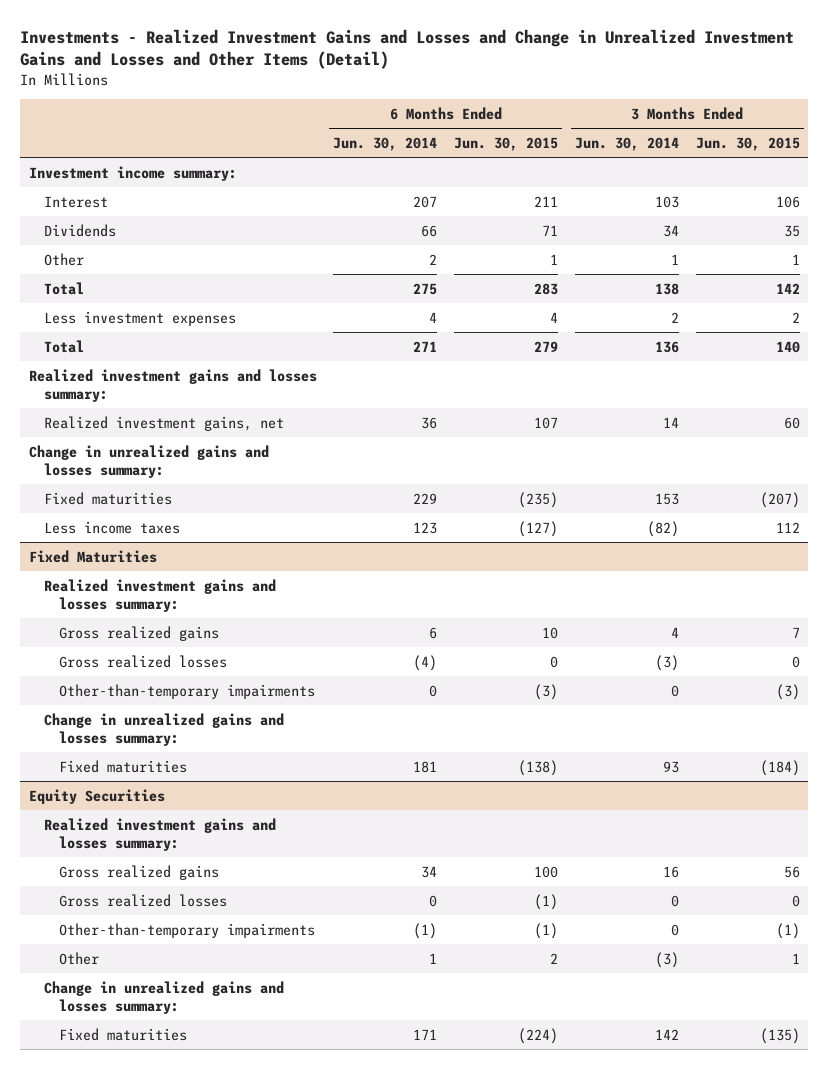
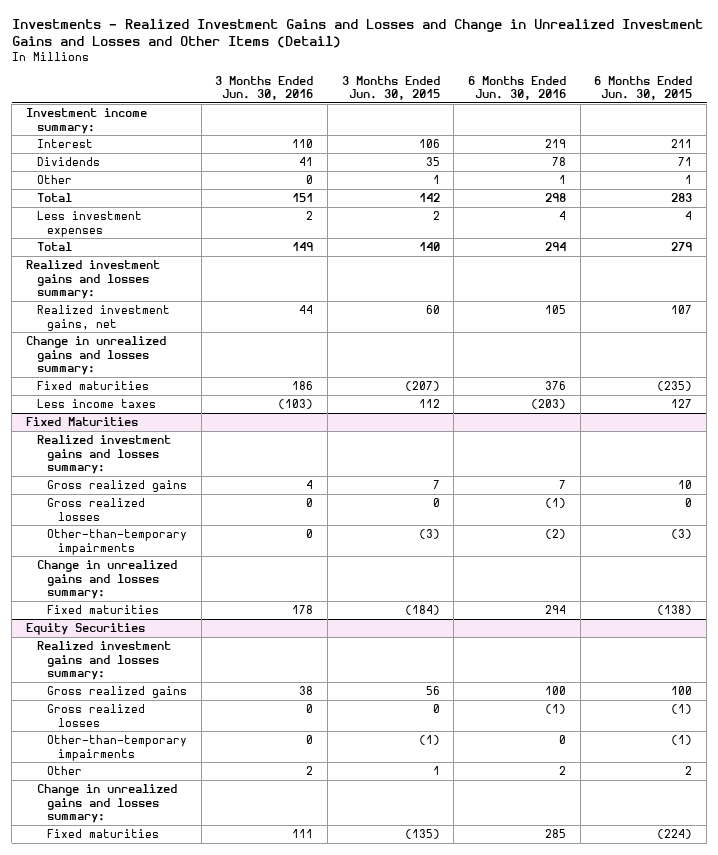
- | 6 Months Ended Jun. 30, 2014 | 6 Months Ended Jun. 30, 2015 | 3 Months Ended Jun. 30, 2014 | 3 Months Ended Jun. 30, 2015
+ | 3 Months Ended Jun. 30, 2016 | 3 Months Ended Jun. 30, 2015 | 6 Months Ended Jun. 30, 2016 | 6 Months Ended Jun. 30, 2015
- Less income taxes | 123 | (127) | (82) | 112
+ Less income taxes | (103) | 112 | (203) | 127

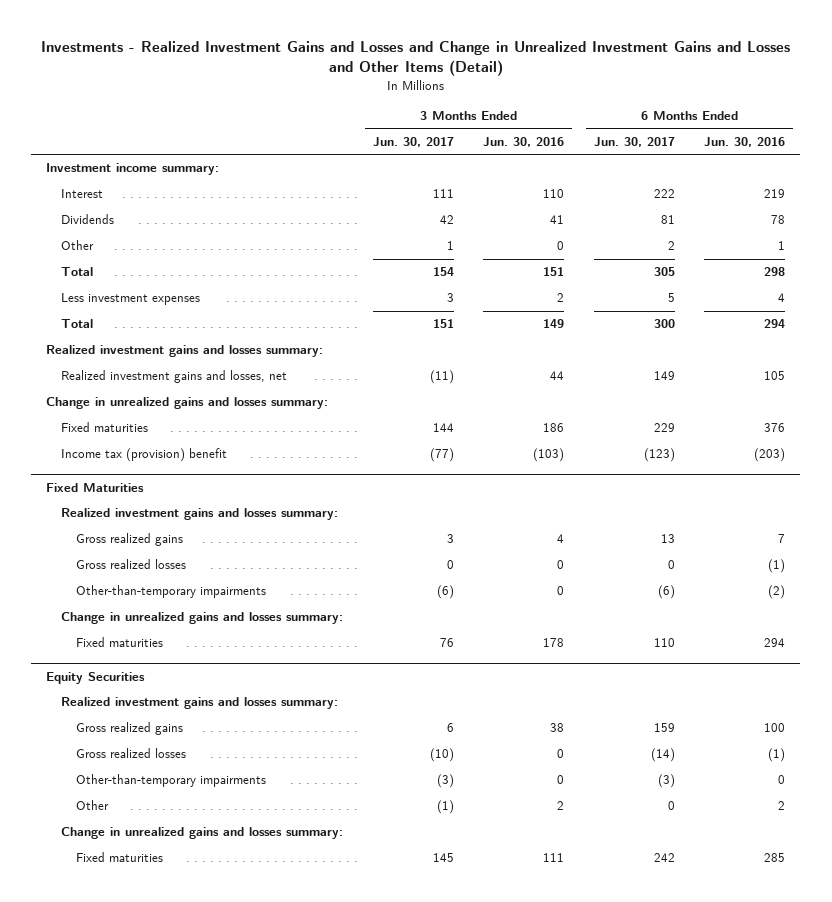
- | 3 Months Ended Jun. 30, 2016 | 3 Months Ended Jun. 30, 2015 | 6 Months Ended Jun. 30, 2016 | 6 Months Ended Jun. 30, 2015
+ | 3 Months Ended Jun. 30, 2017 | 3 Months Ended Jun. 30, 2016 | 6 Months Ended Jun. 30, 2017 | 6 Months Ended Jun. 30, 2016
- Realized investment gains, net | 44 | 60 | 105 | 107
+ Realized investment gains and losses, net | (11) | 44 | 149 | 105
- Less income taxes | (103) | 112 | (203) | 127
+ Income tax (provision) benefit | (77) | (103) | (123) | (203)

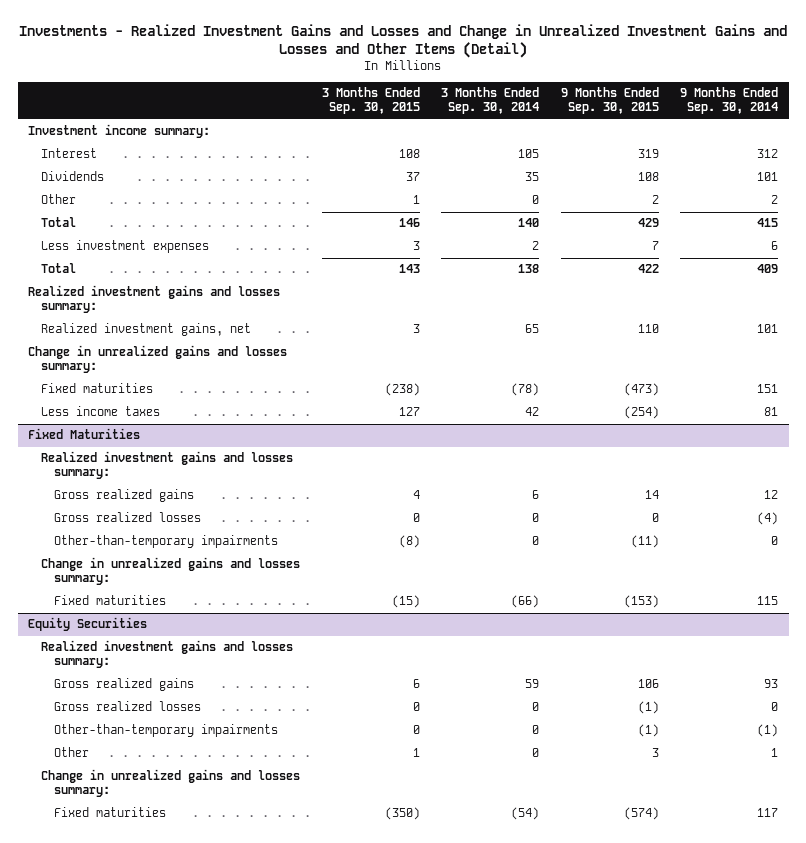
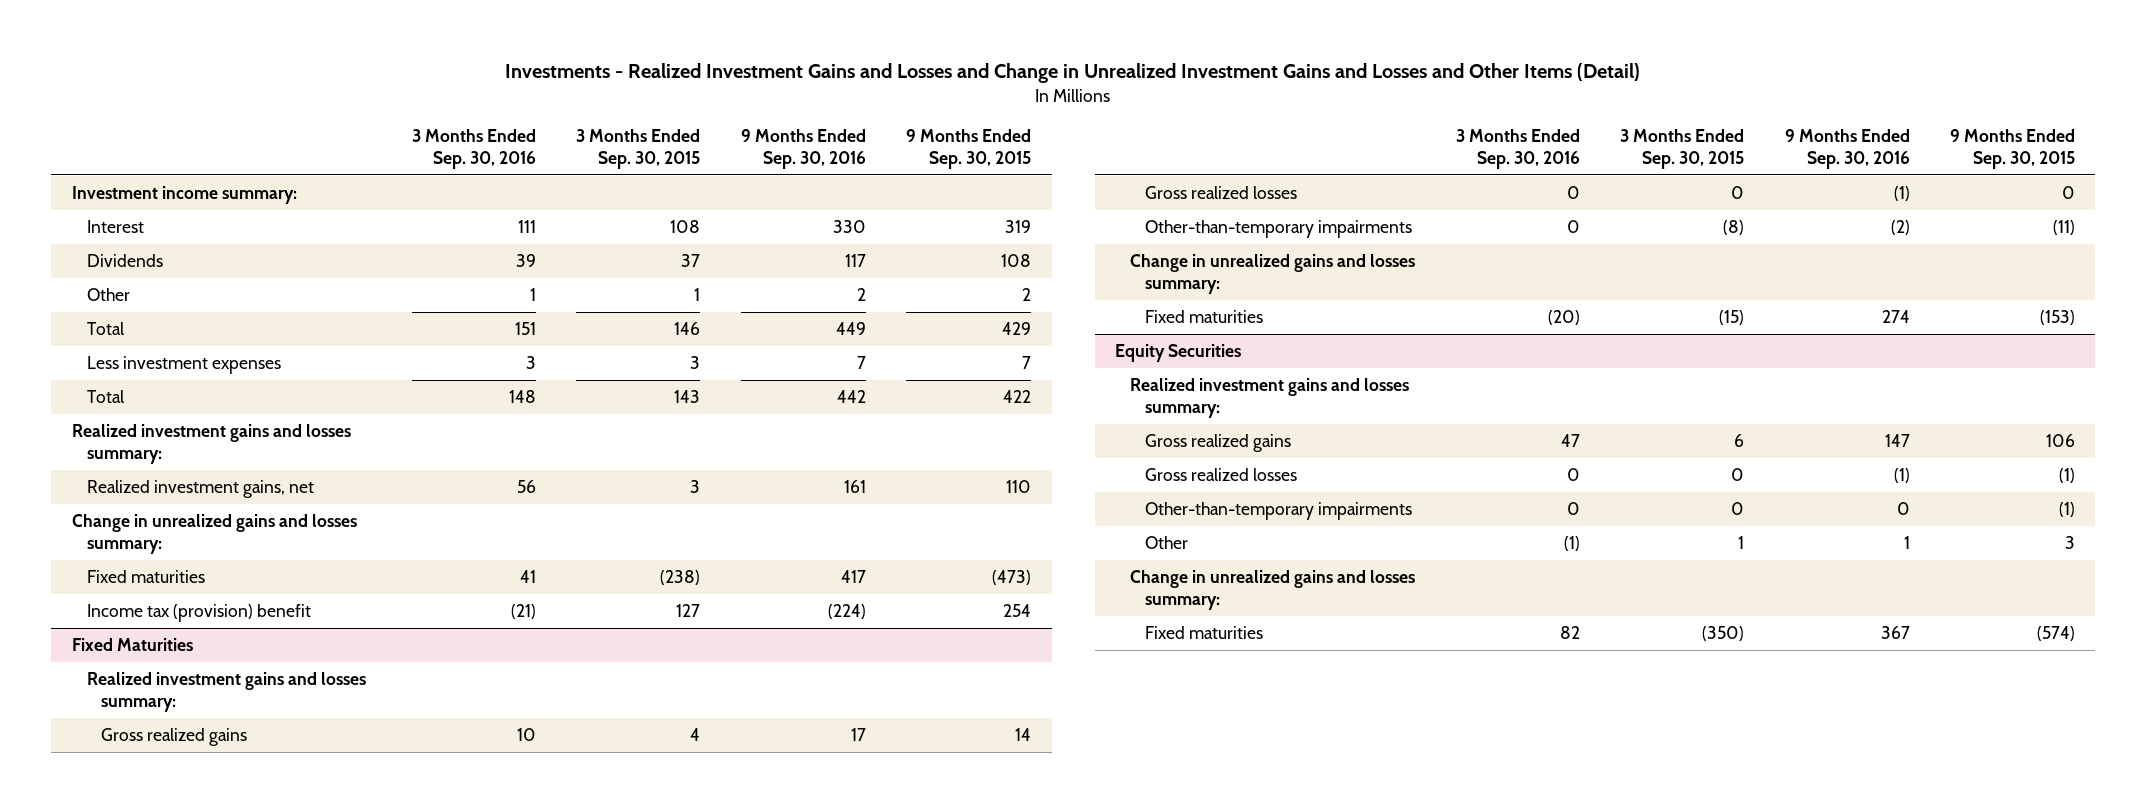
- | 3 Months Ended Sep. 30, 2015 | 3 Months Ended Sep. 30, 2014 | 9 Months Ended Sep. 30, 2015 | 9 Months Ended Sep. 30, 2014
+ | 3 Months Ended Sep. 30, 2016 | 3 Months Ended Sep. 30, 2015 | 9 Months Ended Sep. 30, 2016 | 9 Months Ended Sep. 30, 2015
- Less income taxes | 127 | 42 | (254) | 81
+ Income tax (provision) benefit | (21) | 127 | (224) | 254

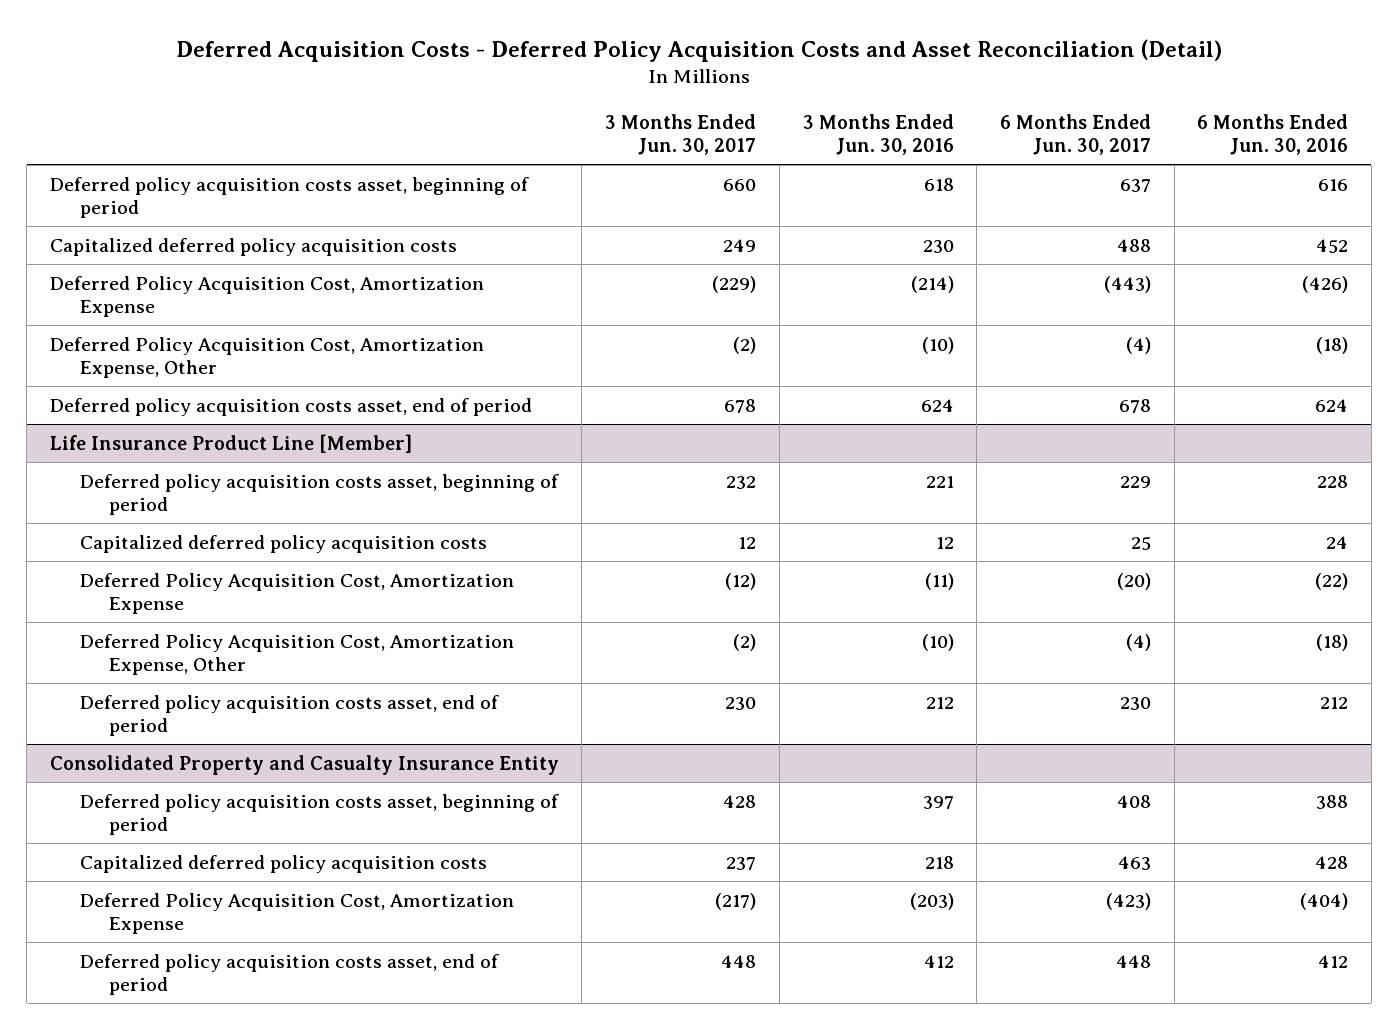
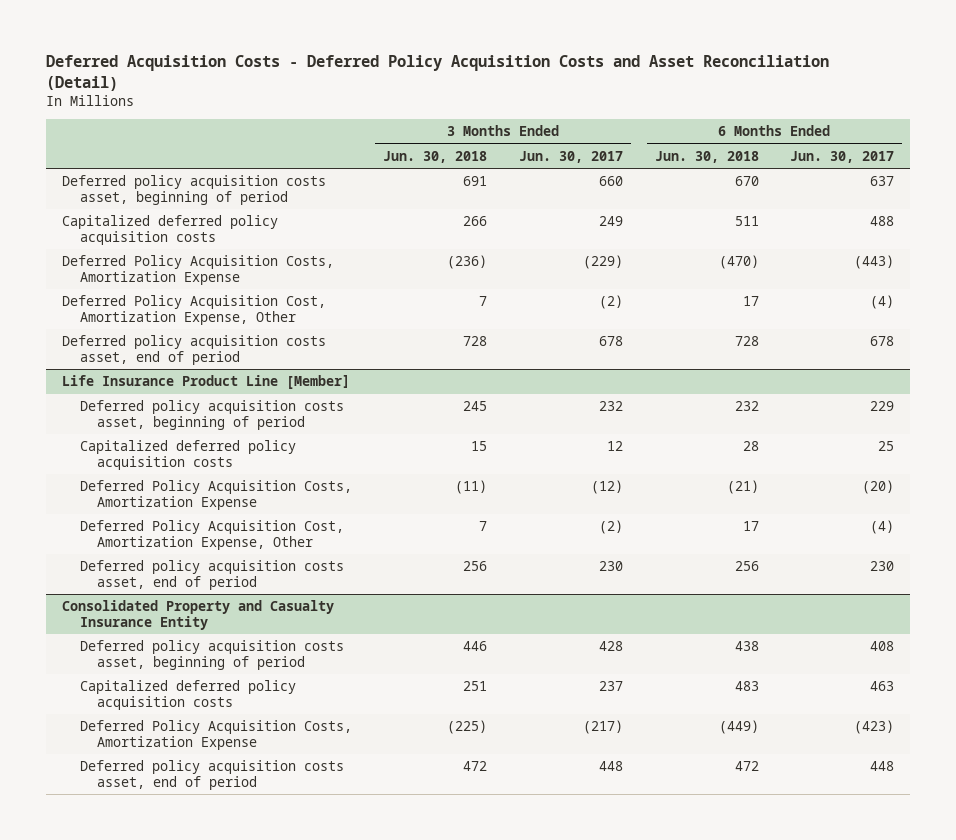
- | 3 Months Ended Jun. 30, 2017 | 3 Months Ended Jun. 30, 2016 | 6 Months Ended Jun. 30, 2017 | 6 Months Ended Jun. 30, 2016
+ | 3 Months Ended Jun. 30, 2018 | 3 Months Ended Jun. 30, 2017 | 6 Months Ended Jun. 30, 2018 | 6 Months Ended Jun. 30, 2017
- Deferred Policy Acquisition Cost, Amortization Expense | (229) | (214) | (443) | (426)
+ Deferred Policy Acquisition Costs, Amortization Expense | (236) | (229) | (470) | (443)
@ Life Insurance Product Line [Member]
- Deferred Policy Acquisition Cost, Amortization Expense | (12) | (11) | (20) | (22)
+ Deferred Policy Acquisition Costs, Amortization Expense | (11) | (12) | (21) | (20)
@ Consolidated Property and Casualty Insurance Entity
- Deferred Policy Acquisition Cost, Amortization Expense | (217) | (203) | (423) | (404)
+ Deferred Policy Acquisition Costs, Amortization Expense | (225) | (217) | (449) | (423)

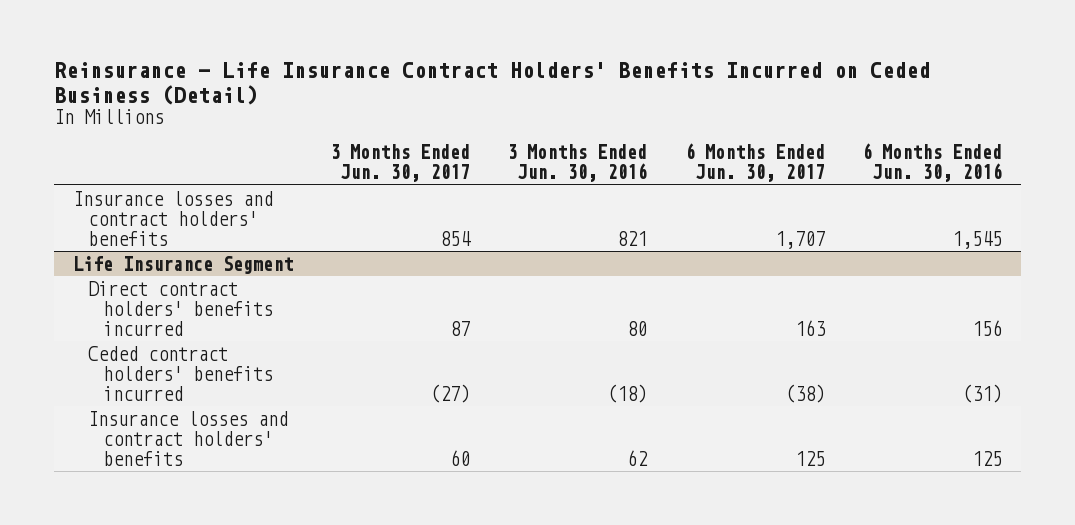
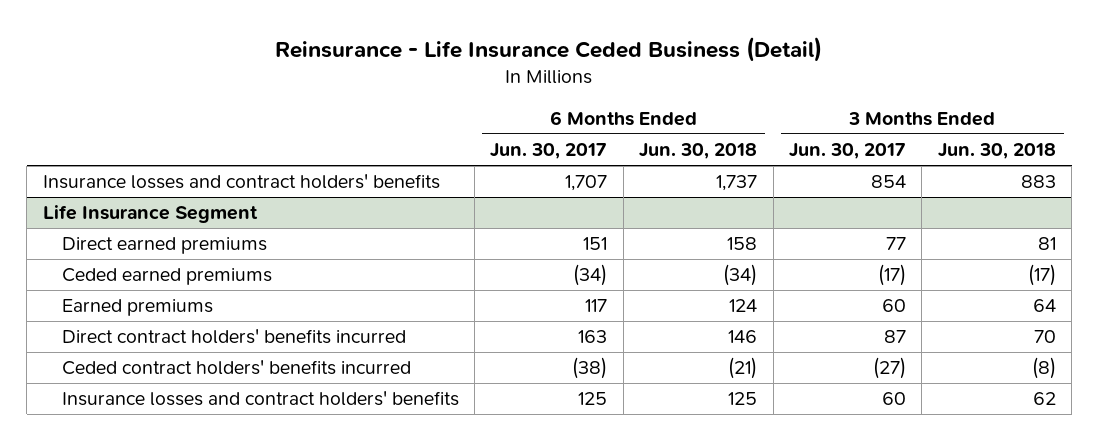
- Reinsurance - Life Insurance Contract Holders' Benefits Incurred on Ceded Business (Detail)
+ Reinsurance - Life Insurance Ceded Business (Detail)
- | 3 Months Ended Jun. 30, 2017 | 3 Months Ended Jun. 30, 2016 | 6 Months Ended Jun. 30, 2017 | 6 Months Ended Jun. 30, 2016
+ | 6 Months Ended Jun. 30, 2017 | 6 Months Ended Jun. 30, 2018 | 3 Months Ended Jun. 30, 2017 | 3 Months Ended Jun. 30, 2018
@ Life Insurance Segment
+ Direct earned premiums | 151 | 158 | 77 | 81
+ Ceded earned premiums | (34) | (34) | (17) | (17)
+ Earned premiums | 117 | 124 | 60 | 64

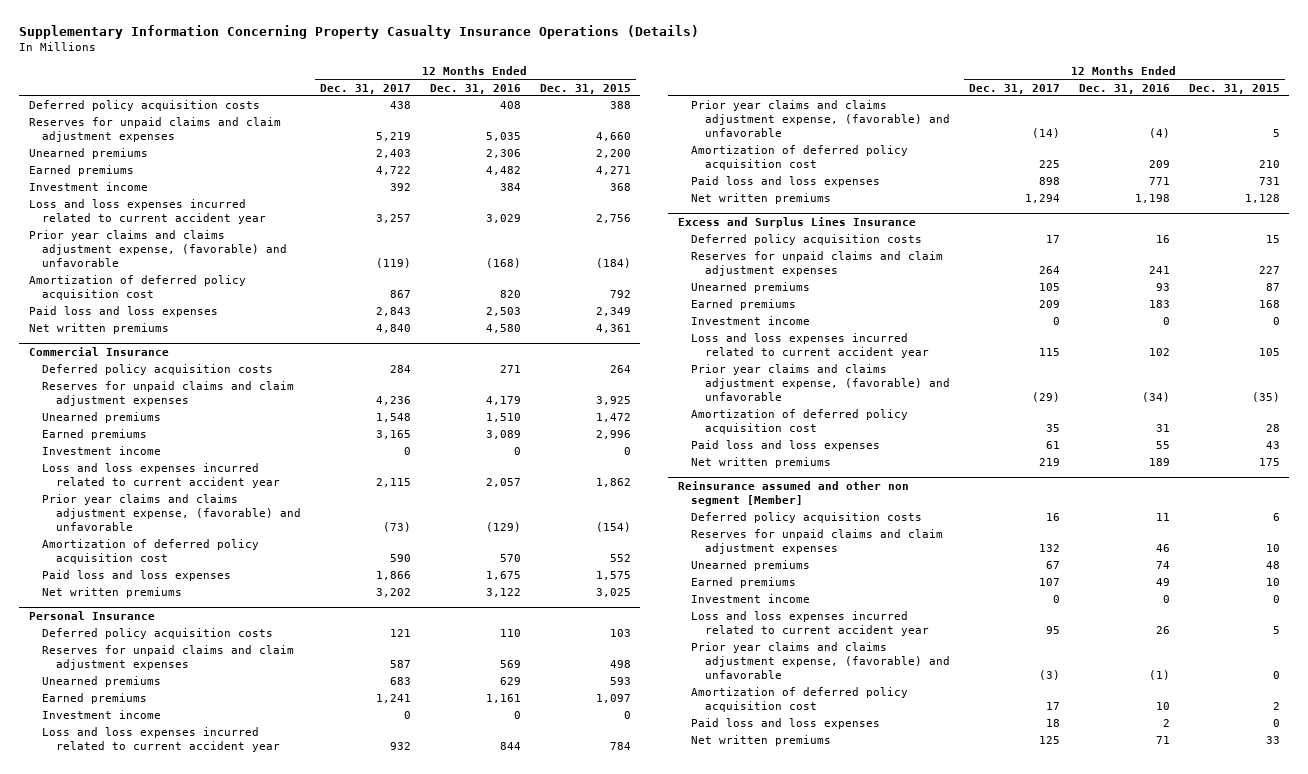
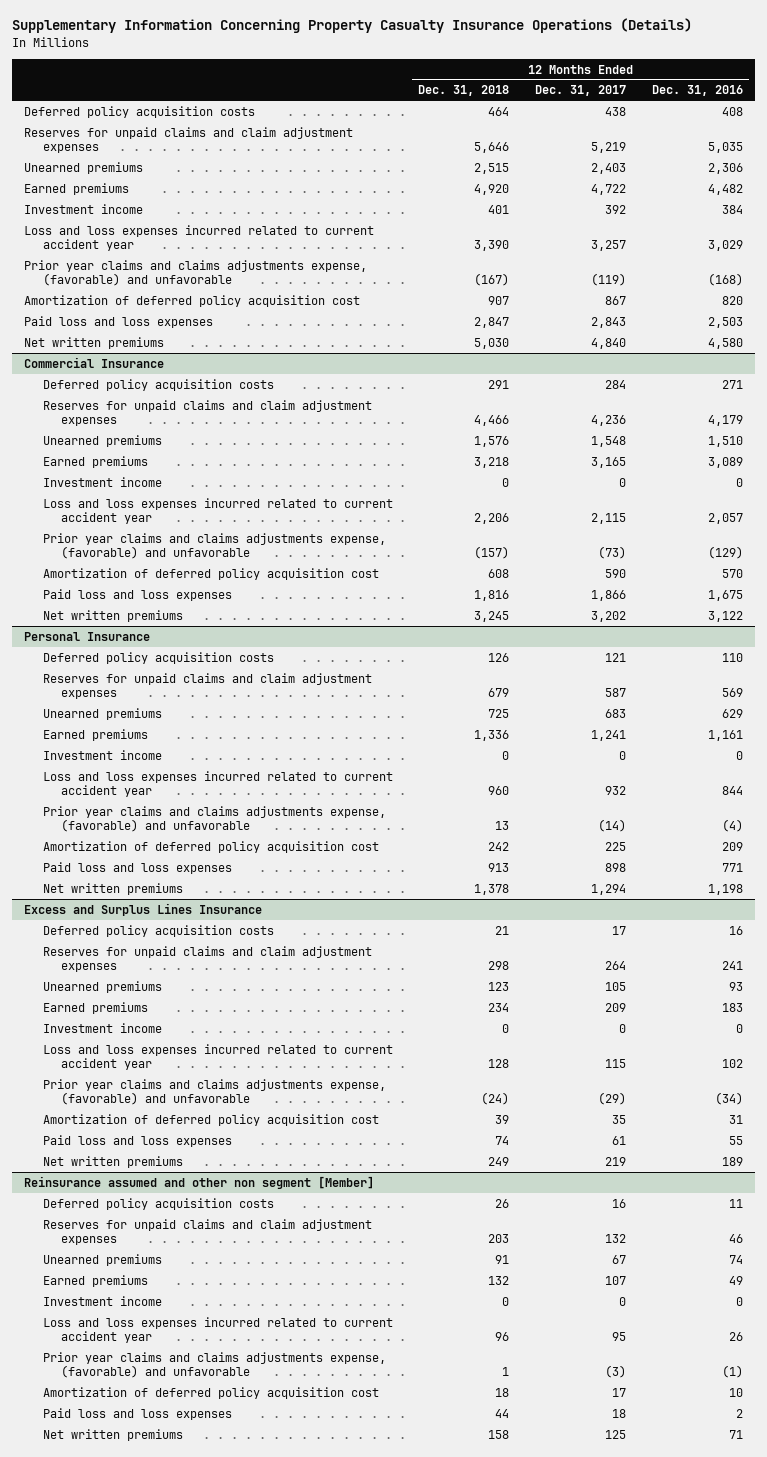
- | 12 Months Ended Dec. 31, 2017 | 12 Months Ended Dec. 31, 2016 | 12 Months Ended Dec. 31, 2015
+ | 12 Months Ended Dec. 31, 2018 | 12 Months Ended Dec. 31, 2017 | 12 Months Ended Dec. 31, 2016
- Prior year claims and claims adjustment expense, (favorable) and unfavorable | (119) | (168) | (184)
+ Prior year claims and claims adjustments expense, (favorable) and unfavorable | (167) | (119) | (168)
@ Commercial Insurance
- Prior year claims and claims adjustment expense, (favorable) and unfavorable | (73) | (129) | (154)
+ Prior year claims and claims adjustments expense, (favorable) and unfavorable | (157) | (73) | (129)
@ Personal Insurance
- Prior year claims and claims adjustment expense, (favorable) and unfavorable | (14) | (4) | 5
+ Prior year claims and claims adjustments expense, (favorable) and unfavorable | 13 | (14) | (4)
@ Excess and Surplus Lines Insurance
- Prior year claims and claims adjustment expense, (favorable) and unfavorable | (29) | (34) | (35)
+ Prior year claims and claims adjustments expense, (favorable) and unfavorable | (24) | (29) | (34)
@ Reinsurance assumed and other non segment [Member]
- Prior year claims and claims adjustment expense, (favorable) and unfavorable | (3) | (1) | 0
+ Prior year claims and claims adjustments expense, (favorable) and unfavorable | 1 | (3) | (1)

